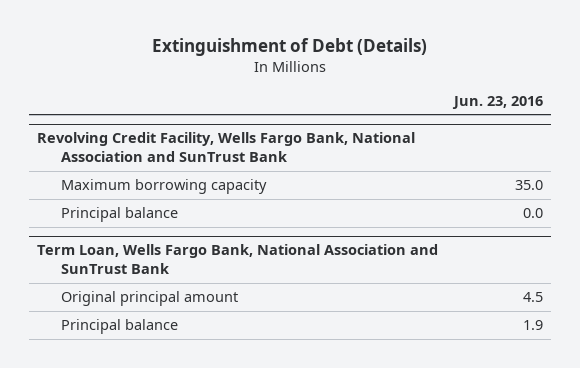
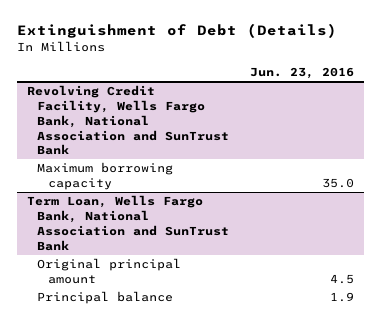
@ Revolving Credit Facility, Wells Fargo Bank, National Association and SunTrust Bank
- Principal balance | 0.0

